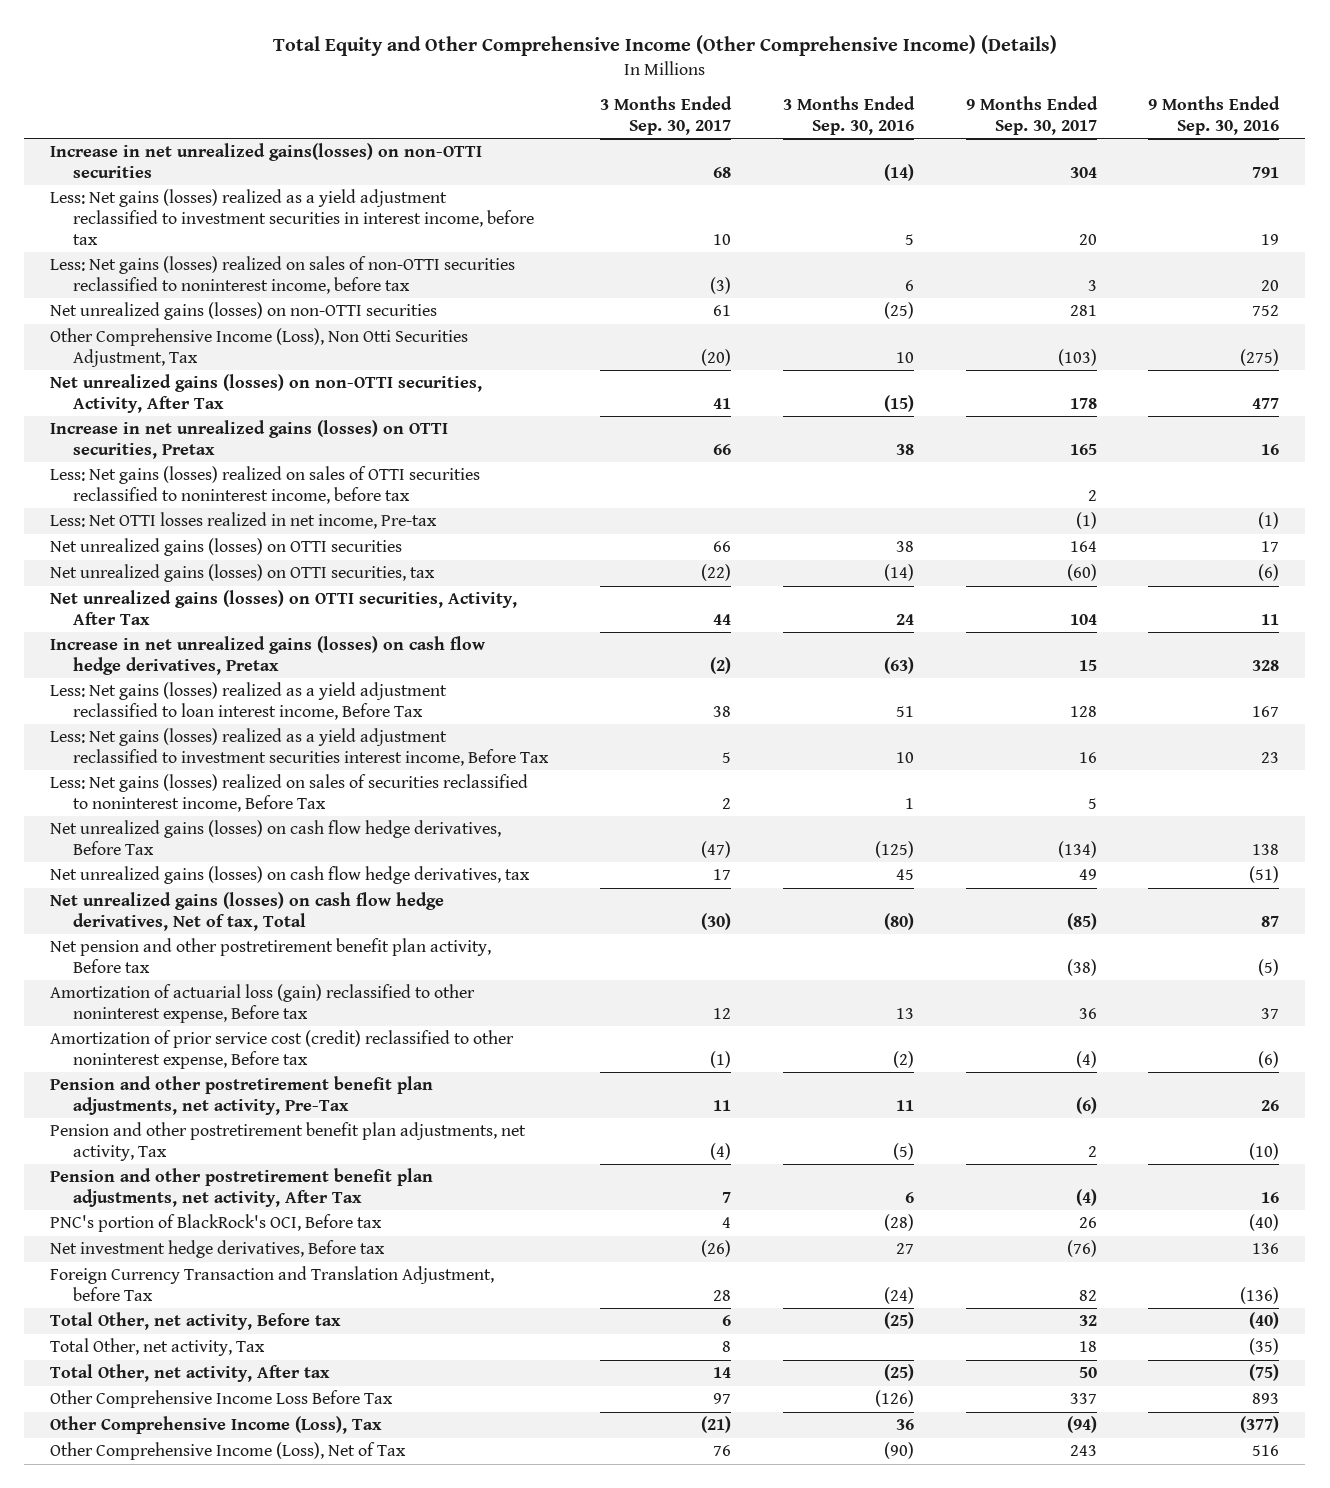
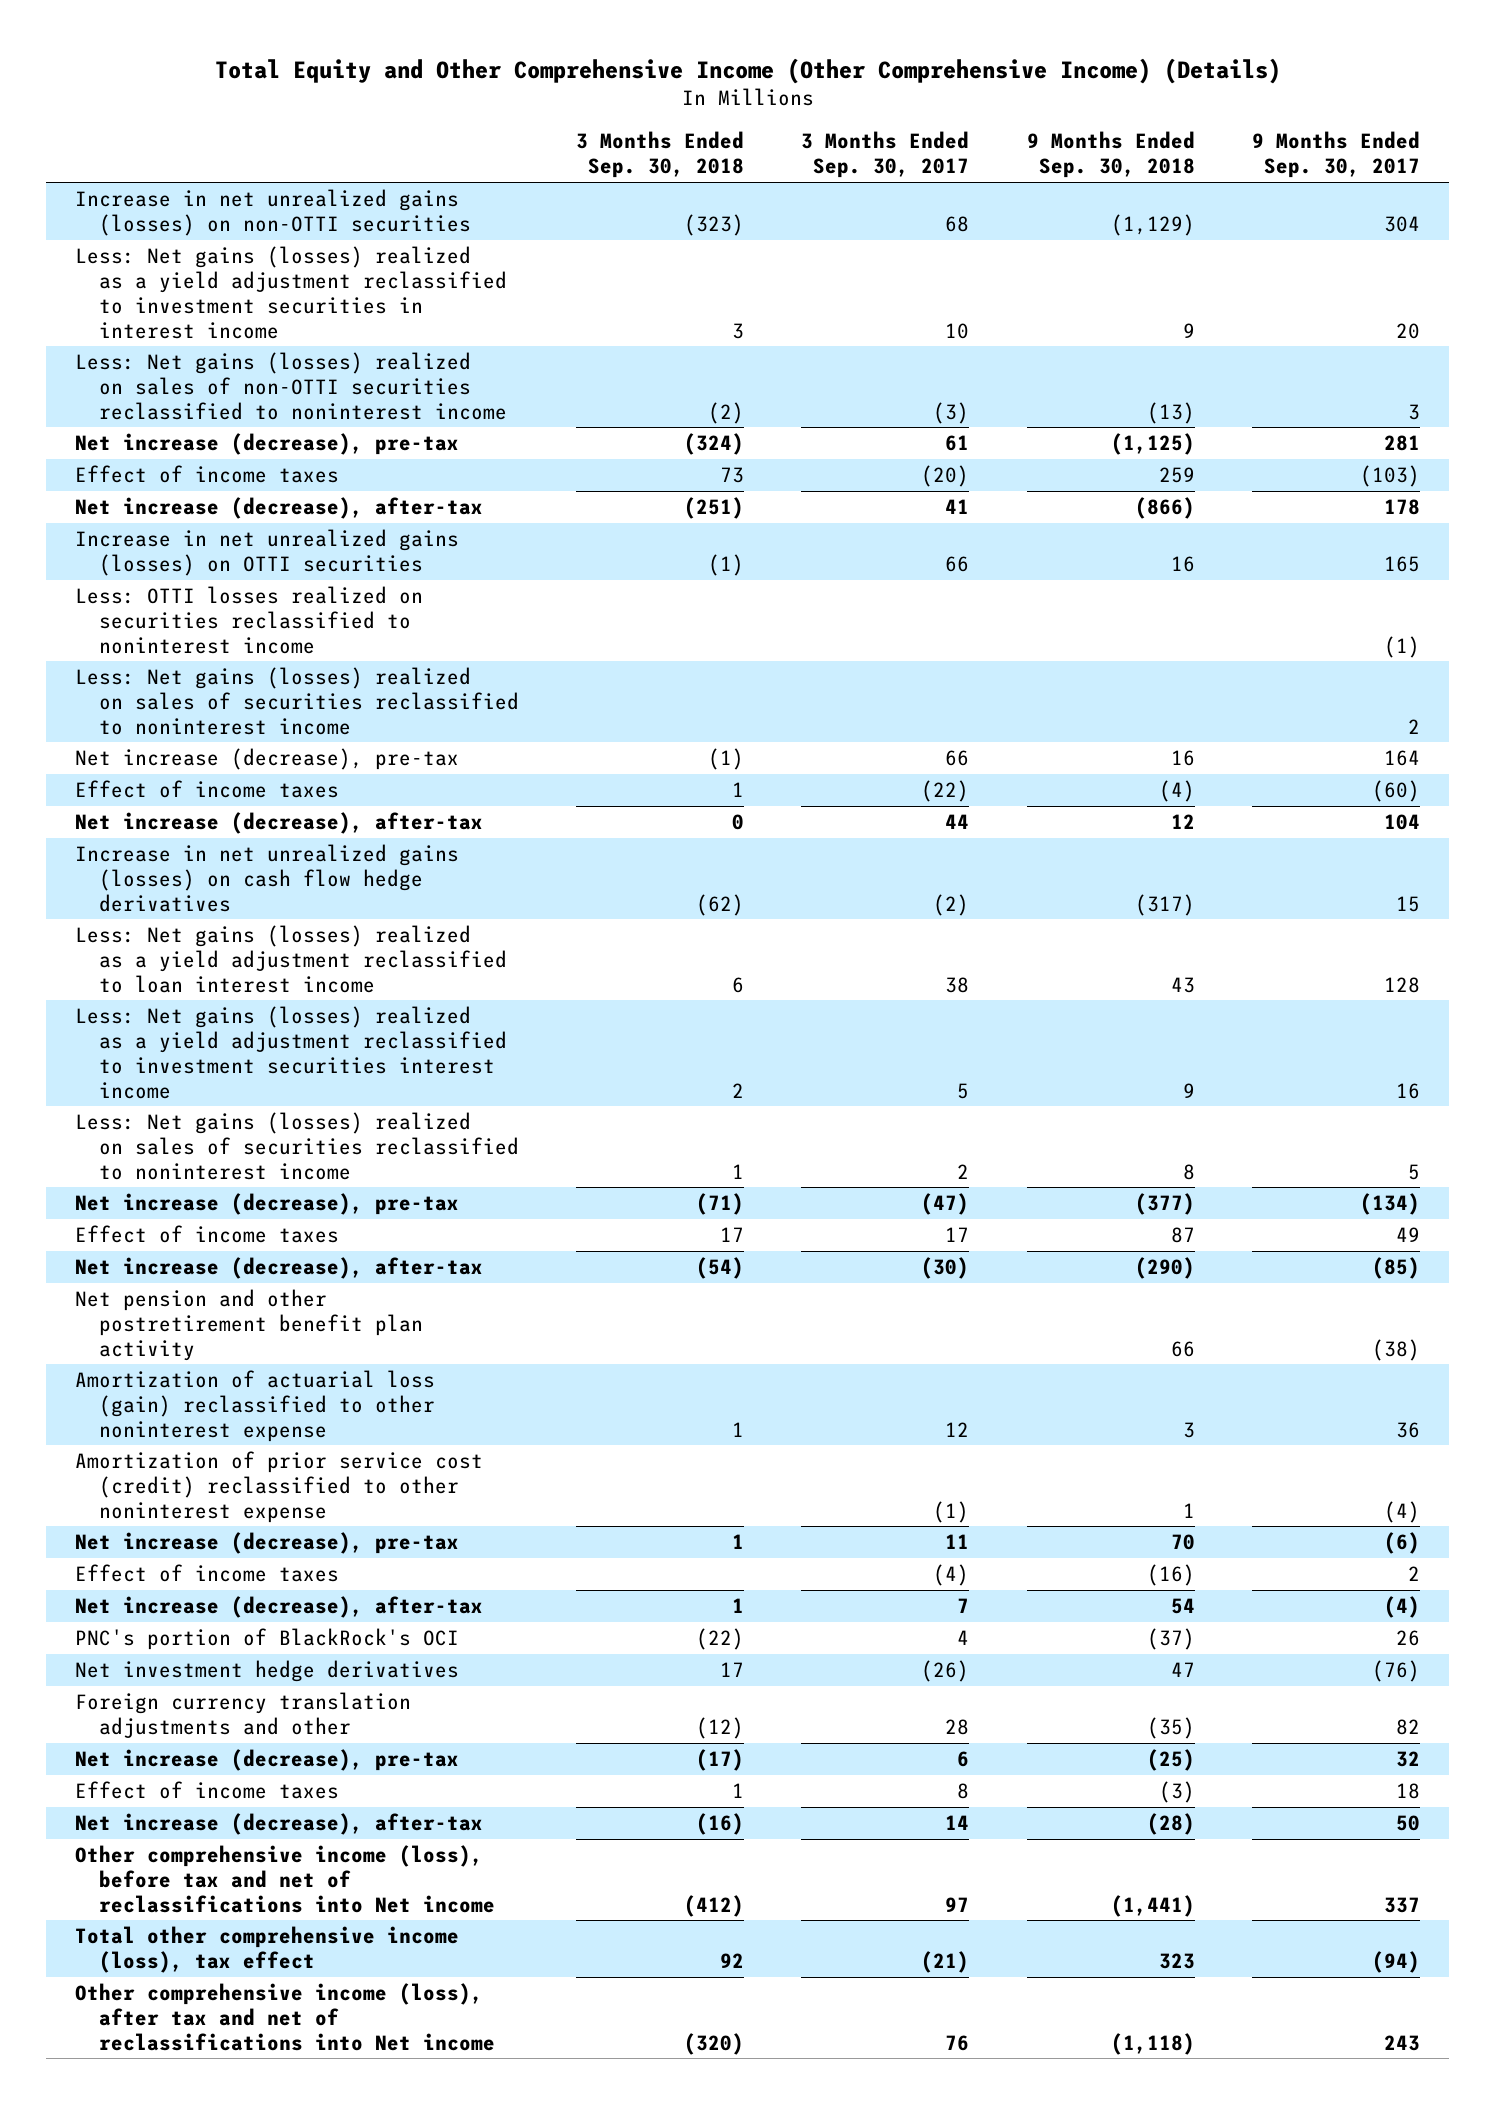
- | 3 Months Ended Sep. 30, 2017 | 3 Months Ended Sep. 30, 2016 | 9 Months Ended Sep. 30, 2017 | 9 Months Ended Sep. 30, 2016
+ | 3 Months Ended Sep. 30, 2018 | 3 Months Ended Sep. 30, 2017 | 9 Months Ended Sep. 30, 2018 | 9 Months Ended Sep. 30, 2017
- Increase in net unrealized gains(losses) on non-OTTI securities | 68 | (14) | 304 | 791
- Less: Net gains (losses) realized as a yield adjustment reclassified to investment securities in interest income, before tax | 10 | 5 | 20 | 19
- Less: Net gains (losses) realized on sales of non-OTTI securities reclassified to noninterest income, before tax | (3) | 6 | 3 | 20
- Net unrealized gains (losses) on non-OTTI securities | 61 | (25) | 281 | 752
- Other Comprehensive Income (Loss), Non Otti Securities Adjustment, Tax | (20) | 10 | (103) | (275)
- Net unrealized gains (losses) on non-OTTI securities, Activity, After Tax | 41 | (15) | 178 | 477
- Increase in net unrealized gains (losses) on OTTI securities, Pretax | 66 | 38 | 165 | 16
- Less: Net gains (losses) realized on sales of OTTI securities reclassified to noninterest income, before tax | | | 2 |
- Less: Net OTTI losses realized in net income, Pre-tax | | | (1) | (1)
- Net unrealized gains (losses) on OTTI securities | 66 | 38 | 164 | 17
- Net unrealized gains (losses) on OTTI securities, tax | (22) | (14) | (60) | (6)
- Net unrealized gains (losses) on OTTI securities, Activity, After Tax | 44 | 24 | 104 | 11
- Increase in net unrealized gains (losses) on cash flow hedge derivatives, Pretax | (2) | (63) | 15 | 328
- Less: Net gains (losses) realized as a yield adjustment reclassified to loan interest income, Before Tax | 38 | 51 | 128 | 167
- Less: Net gains (losses) realized as a yield adjustment reclassified to investment securities interest income, Before Tax | 5 | 10 | 16 | 23
- Less: Net gains (losses) realized on sales of securities reclassified to noninterest income, Before Tax | 2 | 1 | 5 |
- Net unrealized gains (losses) on cash flow hedge derivatives, Before Tax | (47) | (125) | (134) | 138
- Net unrealized gains (losses) on cash flow hedge derivatives, tax | 17 | 45 | 49 | (51)
- Net unrealized gains (losses) on cash flow hedge derivatives, Net of tax, Total | (30) | (80) | (85) | 87
- Net pension and other postretirement benefit plan activity, Before tax | | | (38) | (5)
- Amortization of actuarial loss (gain) reclassified to other noninterest expense, Before tax | 12 | 13 | 36 | 37
- Amortization of prior service cost (credit) reclassified to other noninterest expense, Before tax | (1) | (2) | (4) | (6)
- Pension and other postretirement benefit plan adjustments, net activity, Pre-Tax | 11 | 11 | (6) | 26
- Pension and other postretirement benefit plan adjustments, net activity, Tax | (4) | (5) | 2 | (10)
- Pension and other postretirement benefit plan adjustments, net activity, After Tax | 7 | 6 | (4) | 16
- PNC's portion of BlackRock's OCI, Before tax | 4 | (28) | 26 | (40)
- Net investment hedge derivatives, Before tax | (26) | 27 | (76) | 136
- Foreign Currency Transaction and Translation Adjustment, before Tax | 28 | (24) | 82 | (136)
- Total Other, net activity, Before tax | 6 | (25) | 32 | (40)
- Total Other, net activity, Tax | 8 | | 18 | (35)
- Total Other, net activity, After tax | 14 | (25) | 50 | (75)
- Other Comprehensive Income Loss Before Tax | 97 | (126) | 337 | 893
- Other Comprehensive Income (Loss), Tax | (21) | 36 | (94) | (377)
- Other Comprehensive Income (Loss), Net of Tax | 76 | (90) | 243 | 516
+ Increase in net unrealized gains (losses) on non-OTTI securities | (323) | 68 | (1,129) | 304
+ Less: Net gains (losses) realized as a yield adjustment reclassified to investment securities in interest income | 3 | 10 | 9 | 20
+ Less: Net gains (losses) realized on sales of non-OTTI securities reclassified to noninterest income | (2) | (3) | (13) | 3
+ Net increase (decrease), pre-tax | (324) | 61 | (1,125) | 281
+ Effect of income taxes | 73 | (20) | 259 | (103)
+ Net increase (decrease), after-tax | (251) | 41 | (866) | 178
+ Increase in net unrealized gains (losses) on OTTI securities | (1) | 66 | 16 | 165
+ Less: OTTI losses realized on securities reclassified to noninterest income | | | | (1)
+ Less: Net gains (losses) realized on sales of securities reclassified to noninterest income | | | | 2
+ Net increase (decrease), pre-tax | (1) | 66 | 16 | 164
+ Effect of income taxes | 1 | (22) | (4) | (60)
+ Net increase (decrease), after-tax | 0 | 44 | 12 | 104
+ Increase in net unrealized gains (losses) on cash flow hedge derivatives | (62) | (2) | (317) | 15
+ Less: Net gains (losses) realized as a yield adjustment reclassified to loan interest income | 6 | 38 | 43 | 128
+ Less: Net gains (losses) realized as a yield adjustment reclassified to investment securities interest income | 2 | 5 | 9 | 16
+ Less: Net gains (losses) realized on sales of securities reclassified to noninterest income | 1 | 2 | 8 | 5
+ Net increase (decrease), pre-tax | (71) | (47) | (377) | (134)
+ Effect of income taxes | 17 | 17 | 87 | 49
+ Net increase (decrease), after-tax | (54) | (30) | (290) | (85)
+ Net pension and other postretirement benefit plan activity | | | 66 | (38)
+ Amortization of actuarial loss (gain) reclassified to other noninterest expense | 1 | 12 | 3 | 36
+ Amortization of prior service cost (credit) reclassified to other noninterest expense | | (1) | 1 | (4)
+ Net increase (decrease), pre-tax | 1 | 11 | 70 | (6)
+ Effect of income taxes | | (4) | (16) | 2
+ Net increase (decrease), after-tax | 1 | 7 | 54 | (4)
+ PNC's portion of BlackRock's OCI | (22) | 4 | (37) | 26
+ Net investment hedge derivatives | 17 | (26) | 47 | (76)
+ Foreign currency translation adjustments and other | (12) | 28 | (35) | 82
+ Net increase (decrease), pre-tax | (17) | 6 | (25) | 32
+ Effect of income taxes | 1 | 8 | (3) | 18
+ Net increase (decrease), after-tax | (16) | 14 | (28) | 50
+ Other comprehensive income (loss), before tax and net of reclassifications into Net income | (412) | 97 | (1,441) | 337
+ Total other comprehensive income (loss), tax effect | 92 | (21) | 323 | (94)
+ Other comprehensive income (loss), after tax and net of reclassifications into Net income | (320) | 76 | (1,118) | 243

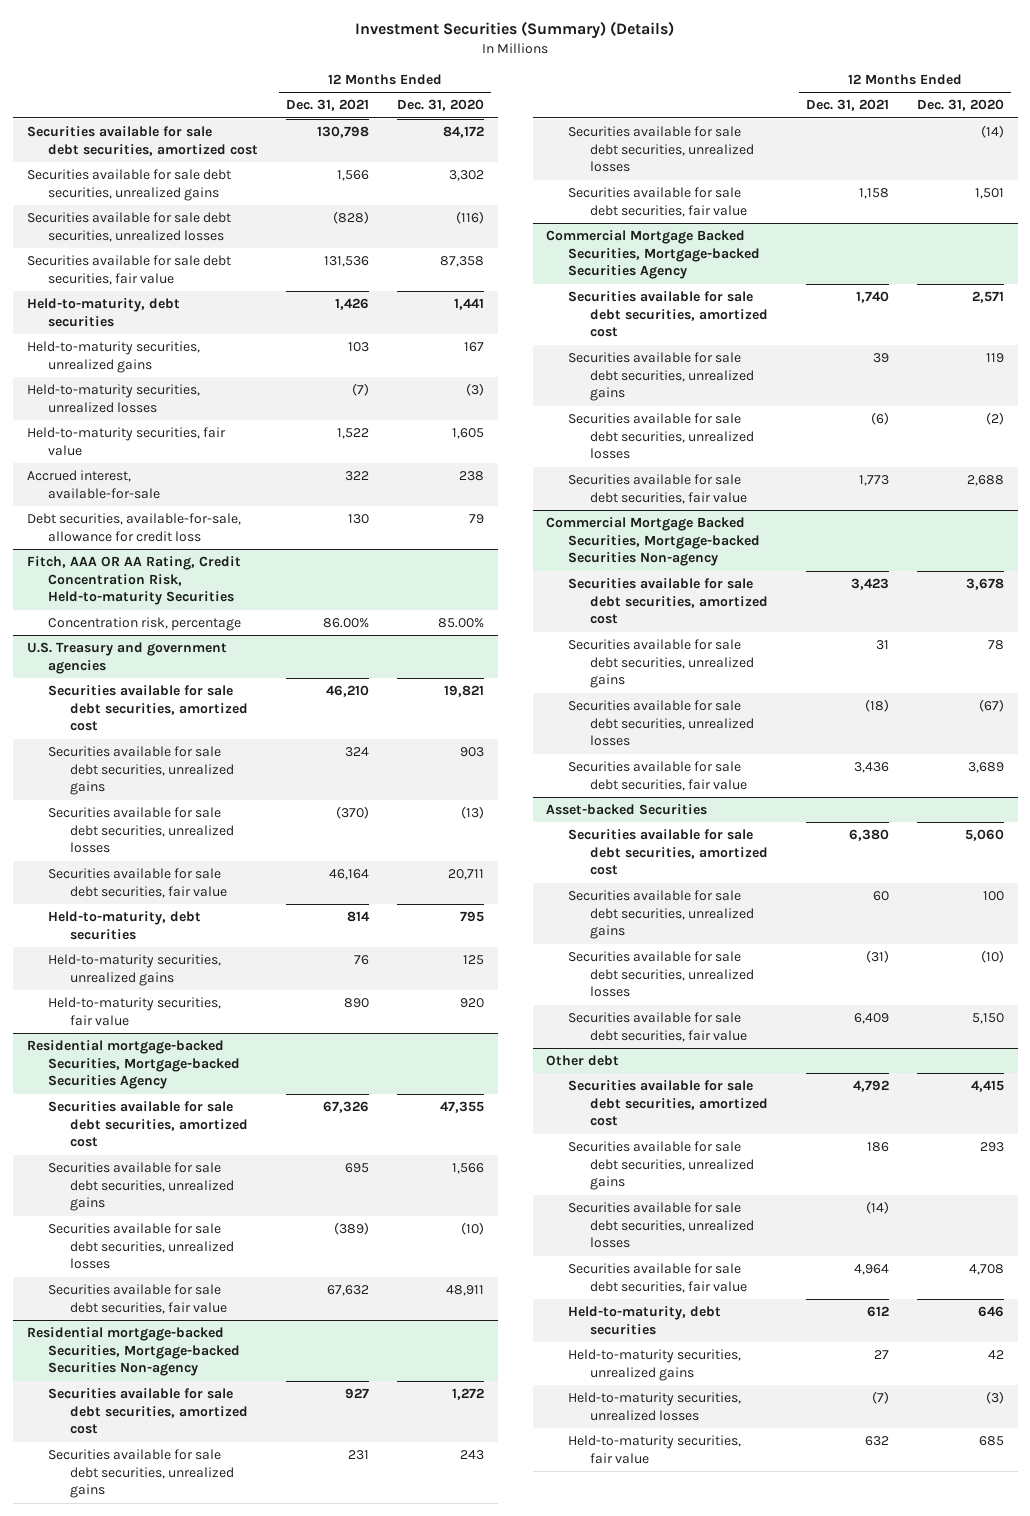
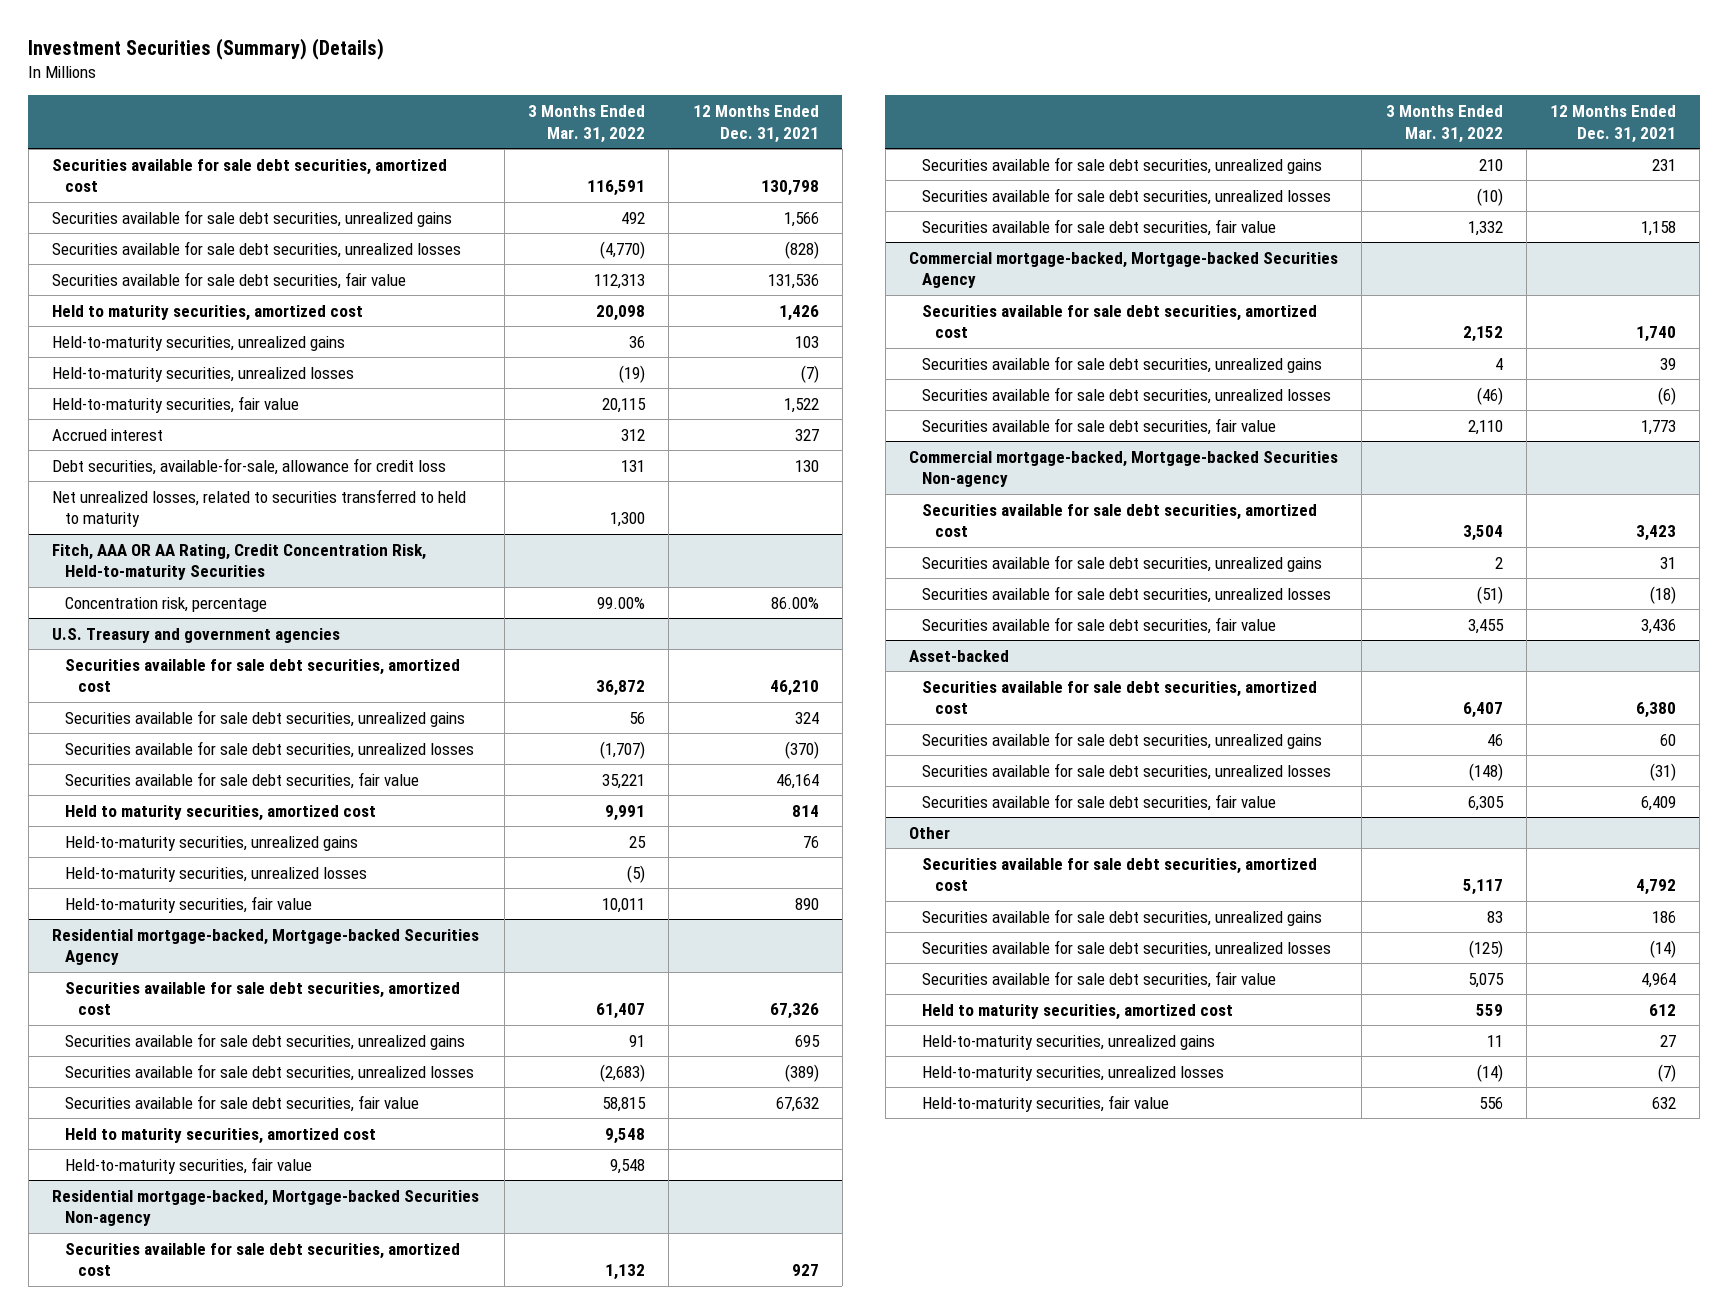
- | 12 Months Ended Dec. 31, 2021 | 12 Months Ended Dec. 31, 2020
+ | 3 Months Ended Mar. 31, 2022 | 12 Months Ended Dec. 31, 2021
- Held-to-maturity, debt securities | 1,426 | 1,441
+ Held to maturity securities, amortized cost | 20,098 | 1,426
- Accrued interest, available-for-sale | 322 | 238
+ Accrued interest | 312 | 327
+ Net unrealized losses, related to securities transferred to held to maturity | 1,300 |
@ U.S. Treasury and government agencies
- Held-to-maturity, debt securities | 814 | 795
+ Held to maturity securities, amortized cost | 9,991 | 814
+ Held-to-maturity securities, unrealized losses | (5) |
- Residential mortgage-backed Securities, Mortgage-backed Securities Agency
+ Residential mortgage-backed, Mortgage-backed Securities Agency
- Residential mortgage-backed Securities, Mortgage-backed Securities Non-agency
+ Held to maturity securities, amortized cost | 9,548 |
+ Held-to-maturity securities, fair value | 9,548 |
+ Residential mortgage-backed, Mortgage-backed Securities Non-agency
- Commercial Mortgage Backed Securities, Mortgage-backed Securities Agency
+ Commercial mortgage-backed, Mortgage-backed Securities Agency
- Commercial Mortgage Backed Securities, Mortgage-backed Securities Non-agency
+ Commercial mortgage-backed, Mortgage-backed Securities Non-agency
- Asset-backed Securities
+ Asset-backed
- Other debt
+ Other
- Held-to-maturity, debt securities | 612 | 646
+ Held to maturity securities, amortized cost | 559 | 612

